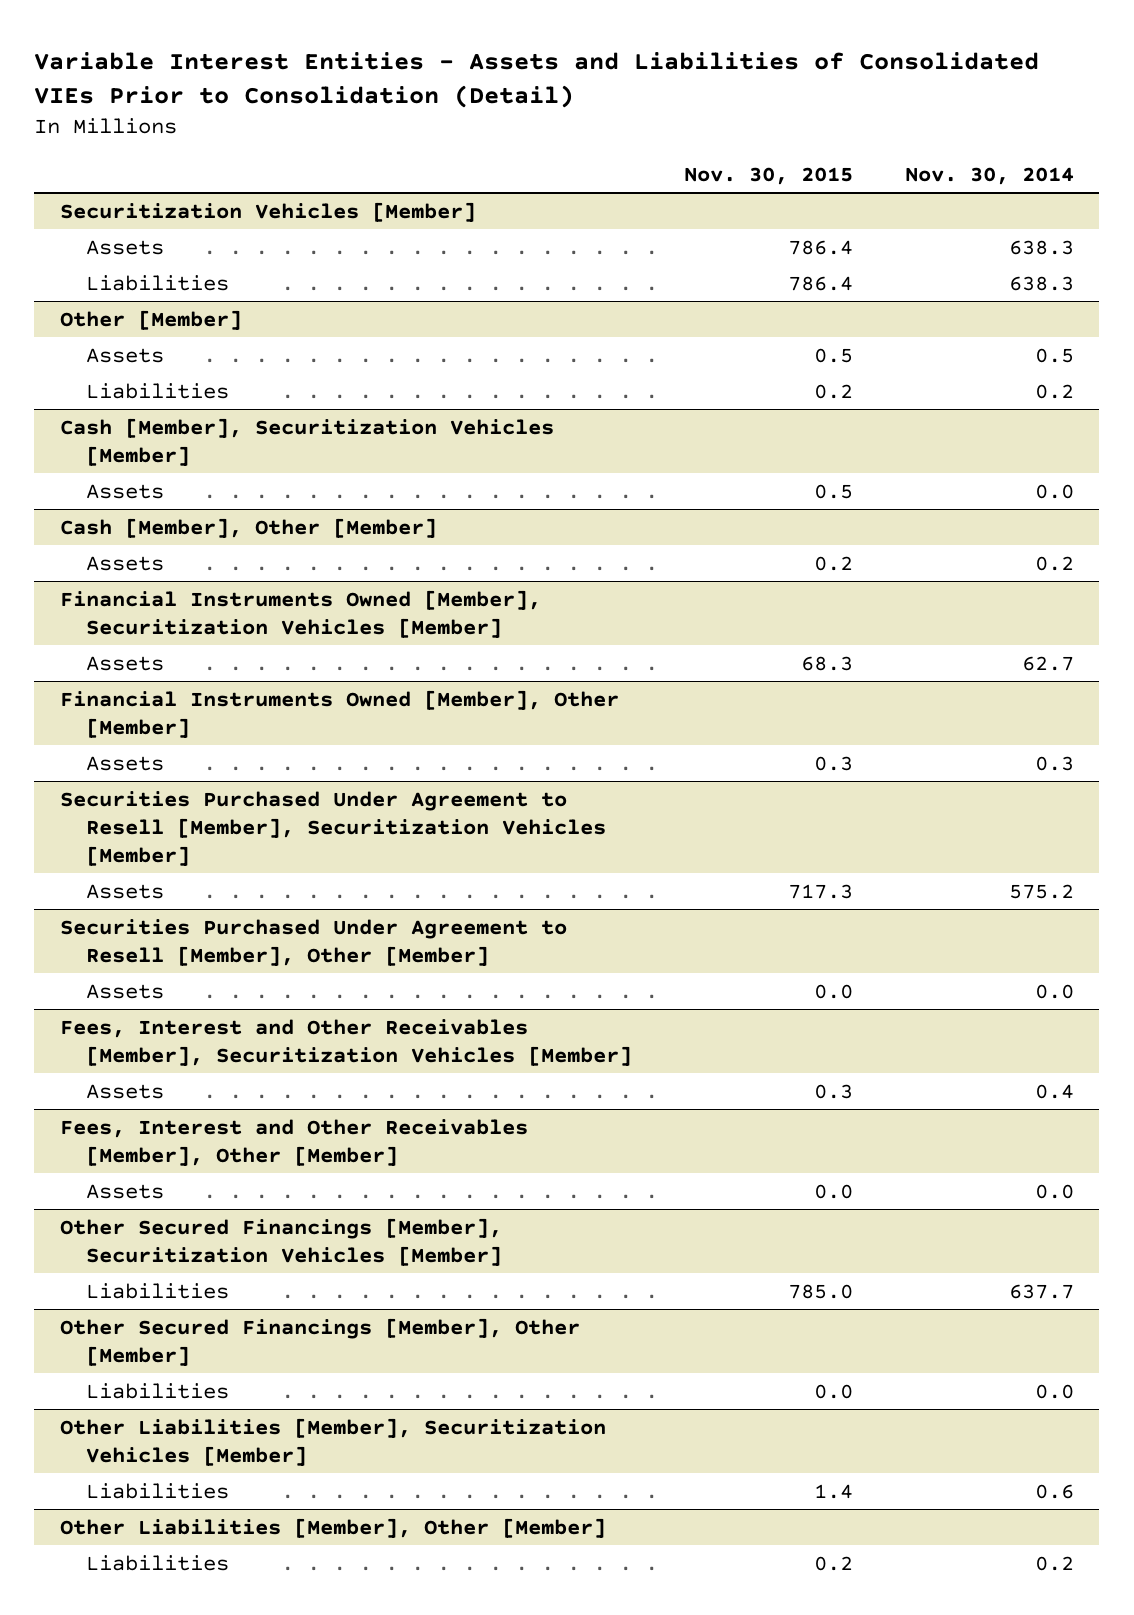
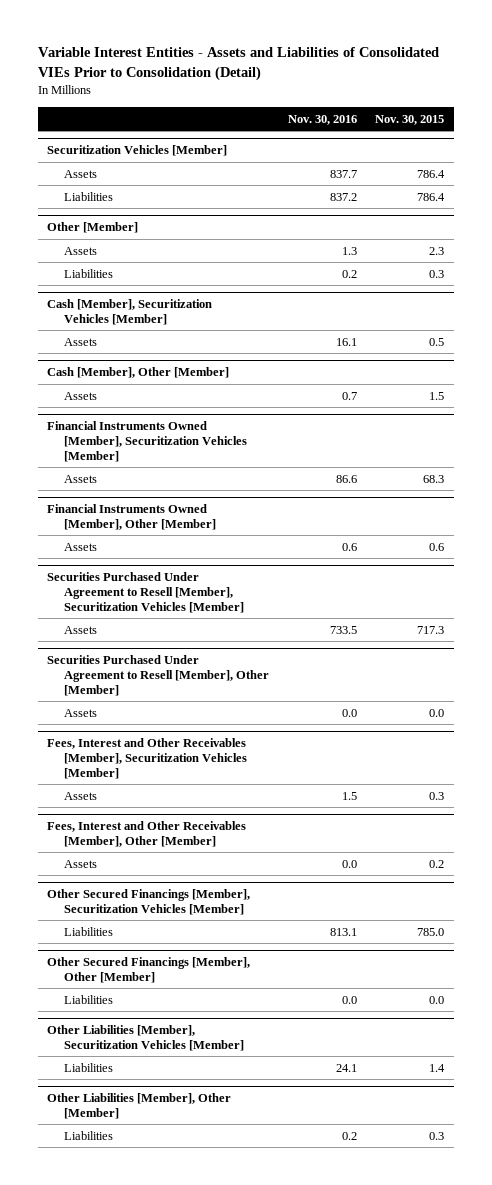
- | Nov. 30, 2015 | Nov. 30, 2014
+ | Nov. 30, 2016 | Nov. 30, 2015
@ Other [Member]
- Assets | 0.5 | 0.5
- Liabilities | 0.2 | 0.2
+ Assets | 1.3 | 2.3
+ Liabilities | 0.2 | 0.3
@ Cash [Member], Other [Member]
- Assets | 0.2 | 0.2
+ Assets | 0.7 | 1.5
@ Financial Instruments Owned [Member], Other [Member]
- Assets | 0.3 | 0.3
+ Assets | 0.6 | 0.6
@ Fees, Interest and Other Receivables [Member], Other [Member]
- Assets | 0.0 | 0.0
+ Assets | 0.0 | 0.2
@ Other Liabilities [Member], Other [Member]
- Liabilities | 0.2 | 0.2
+ Liabilities | 0.2 | 0.3

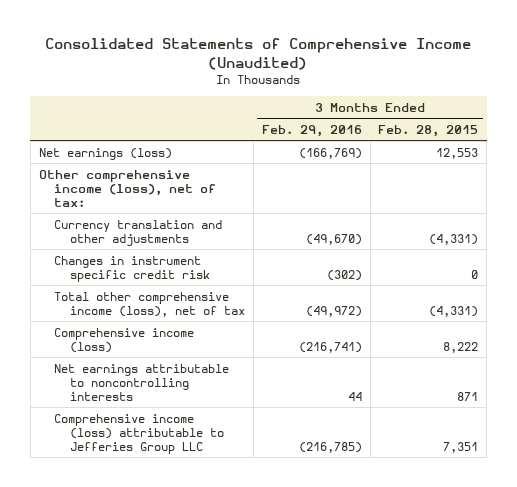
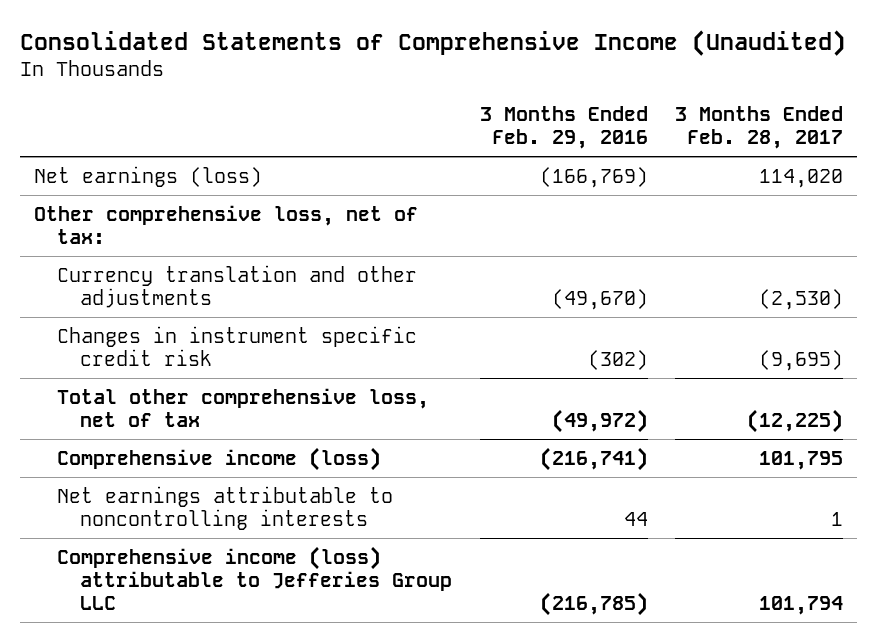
- | 3 Months Ended Feb. 29, 2016 | 3 Months Ended Feb. 28, 2015
+ | 3 Months Ended Feb. 29, 2016 | 3 Months Ended Feb. 28, 2017
- Other comprehensive income (loss), net of tax:
+ Other comprehensive loss, net of tax:
- Total other comprehensive income (loss), net of tax | (49,972) | (4,331)
+ Total other comprehensive loss, net of tax | (49,972) | (12,225)

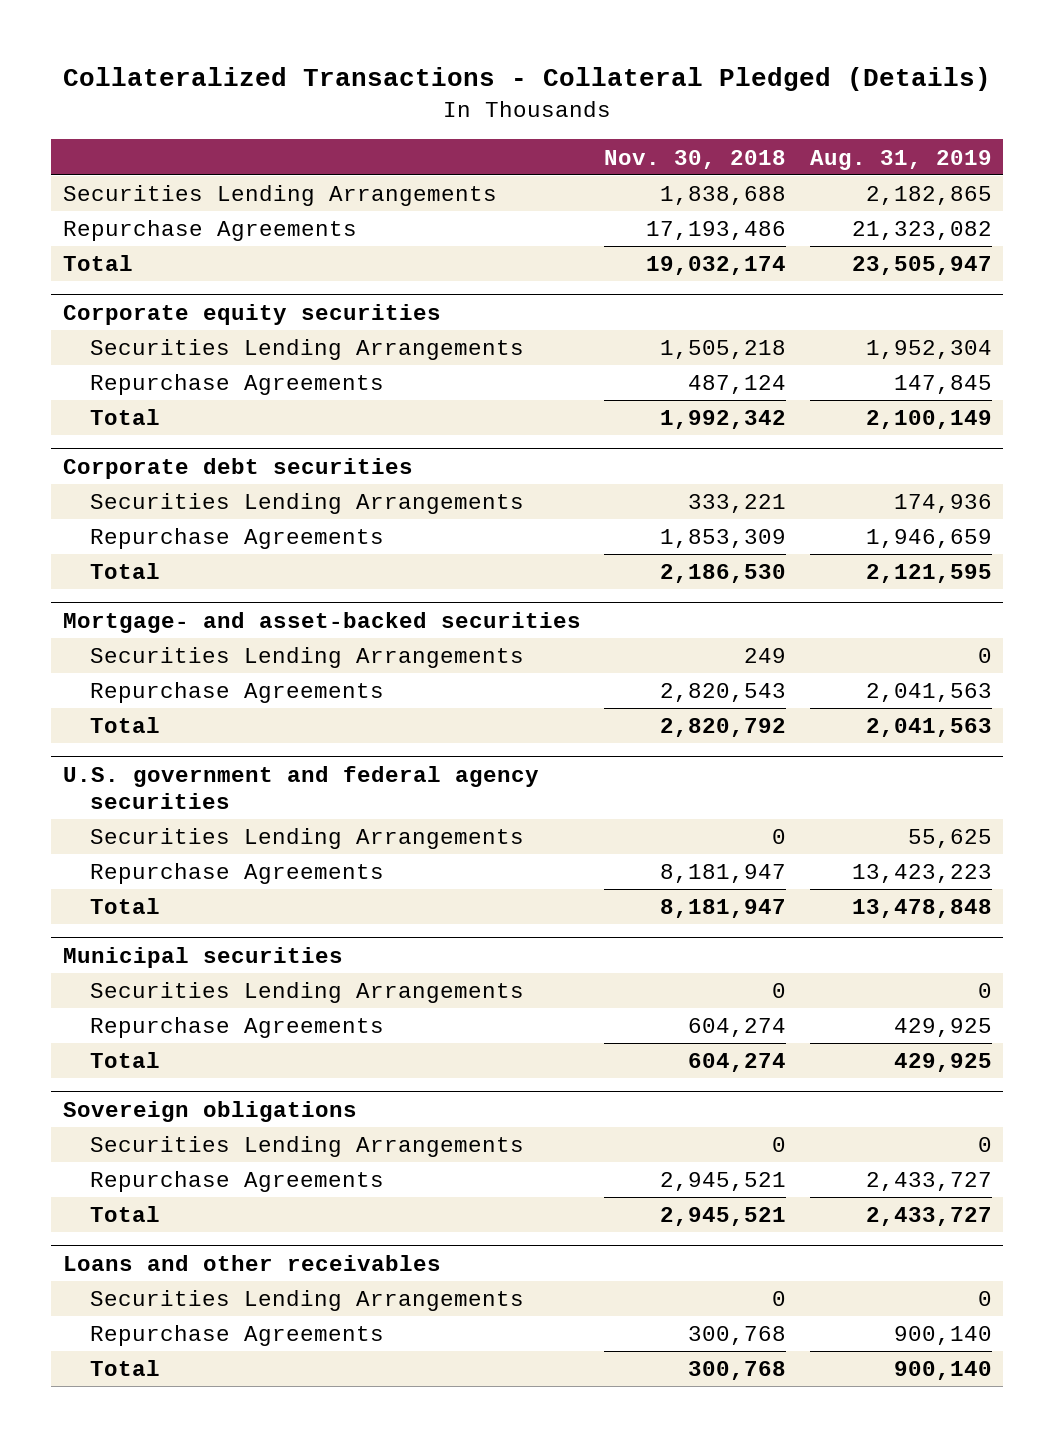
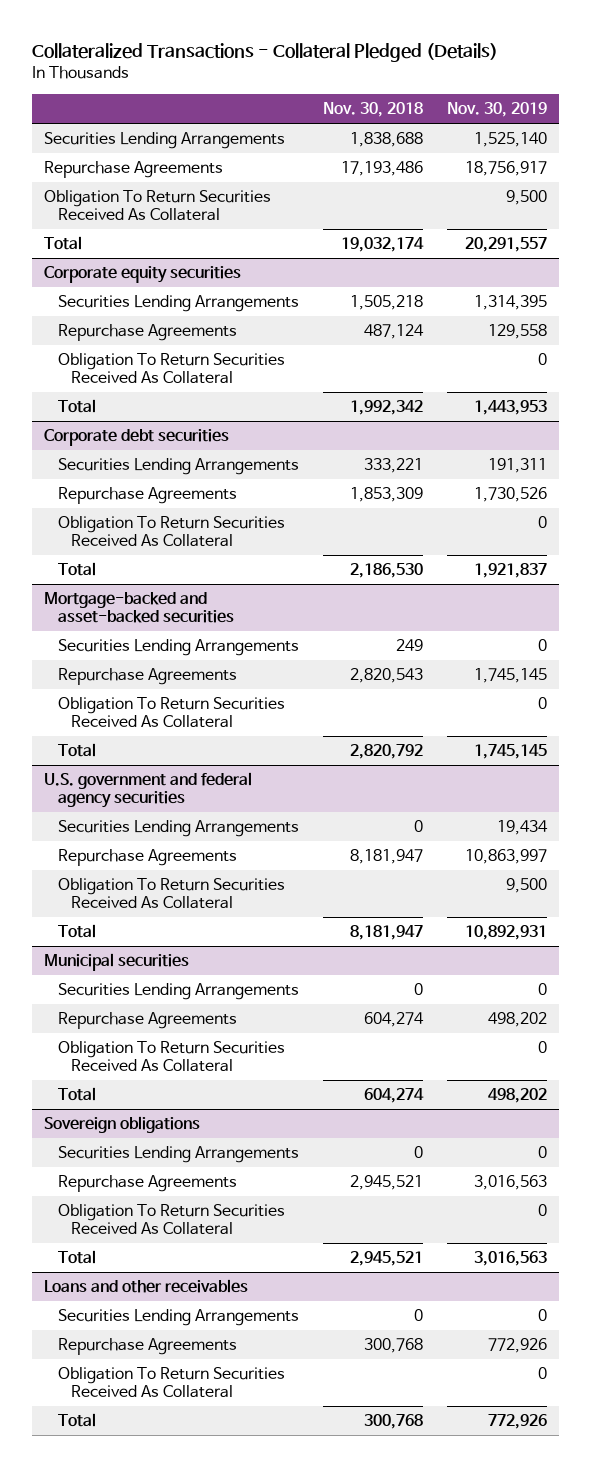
- | Nov. 30, 2018 | Aug. 31, 2019
+ | Nov. 30, 2018 | Nov. 30, 2019
+ Obligation To Return Securities Received As Collateral | | 9,500
@ Corporate equity securities
+ Obligation To Return Securities Received As Collateral | | 0
@ Corporate debt securities
+ Obligation To Return Securities Received As Collateral | | 0
- Mortgage- and asset-backed securities
+ Mortgage-backed and asset-backed securities
+ Obligation To Return Securities Received As Collateral | | 0
@ U.S. government and federal agency securities
+ Obligation To Return Securities Received As Collateral | | 9,500
@ Municipal securities
+ Obligation To Return Securities Received As Collateral | | 0
@ Sovereign obligations
+ Obligation To Return Securities Received As Collateral | | 0
@ Loans and other receivables
+ Obligation To Return Securities Received As Collateral | | 0

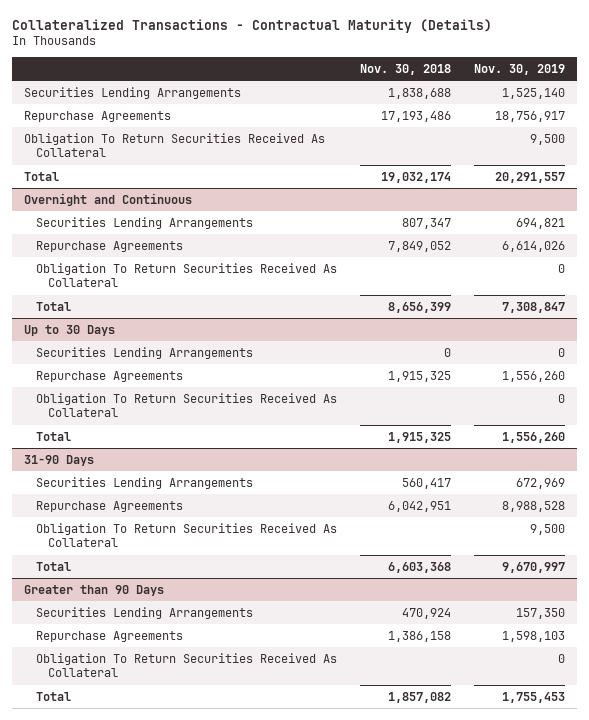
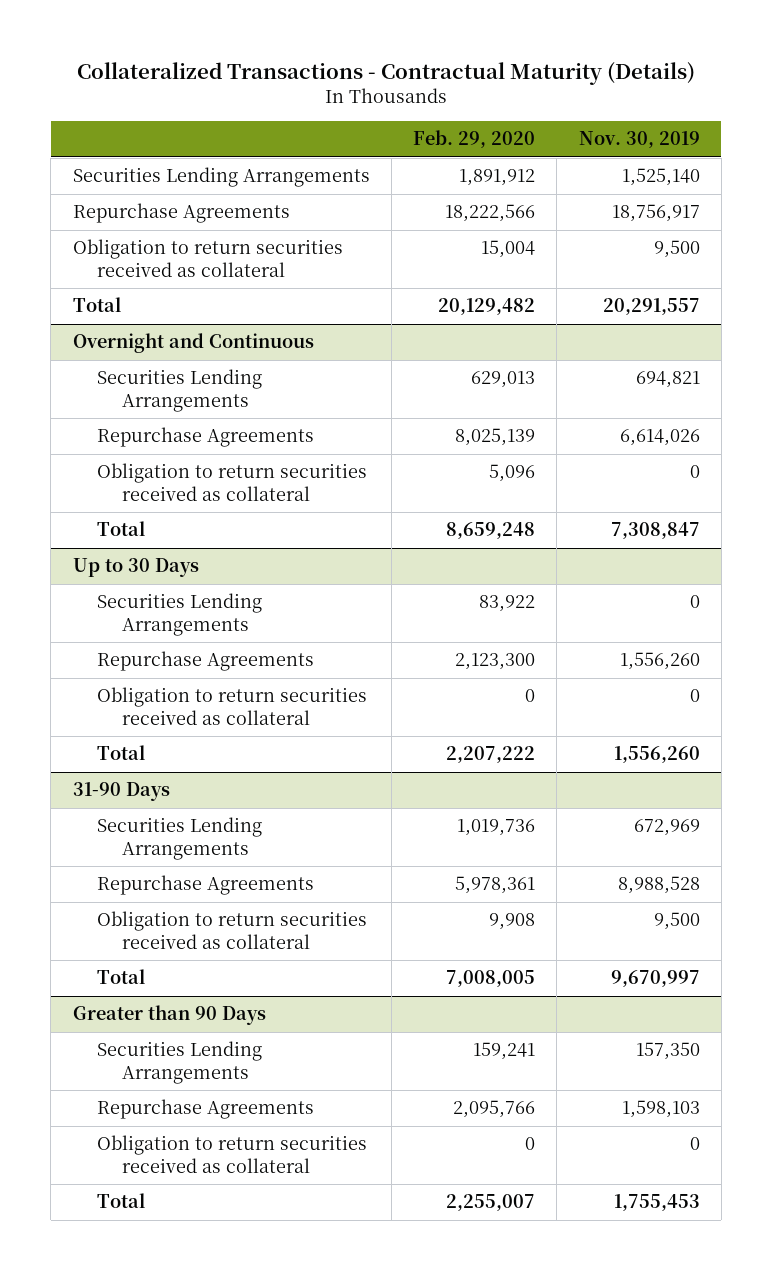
- | Nov. 30, 2018 | Nov. 30, 2019
+ | Feb. 29, 2020 | Nov. 30, 2019
- Obligation To Return Securities Received As Collateral | | 9,500
+ Obligation to return securities received as collateral | 15,004 | 9,500
@ Overnight and Continuous
- Obligation To Return Securities Received As Collateral | | 0
+ Obligation to return securities received as collateral | 5,096 | 0
@ Up to 30 Days
- Obligation To Return Securities Received As Collateral | | 0
+ Obligation to return securities received as collateral | 0 | 0
@ 31-90 Days
- Obligation To Return Securities Received As Collateral | | 9,500
+ Obligation to return securities received as collateral | 9,908 | 9,500
@ Greater than 90 Days
- Obligation To Return Securities Received As Collateral | | 0
+ Obligation to return securities received as collateral | 0 | 0

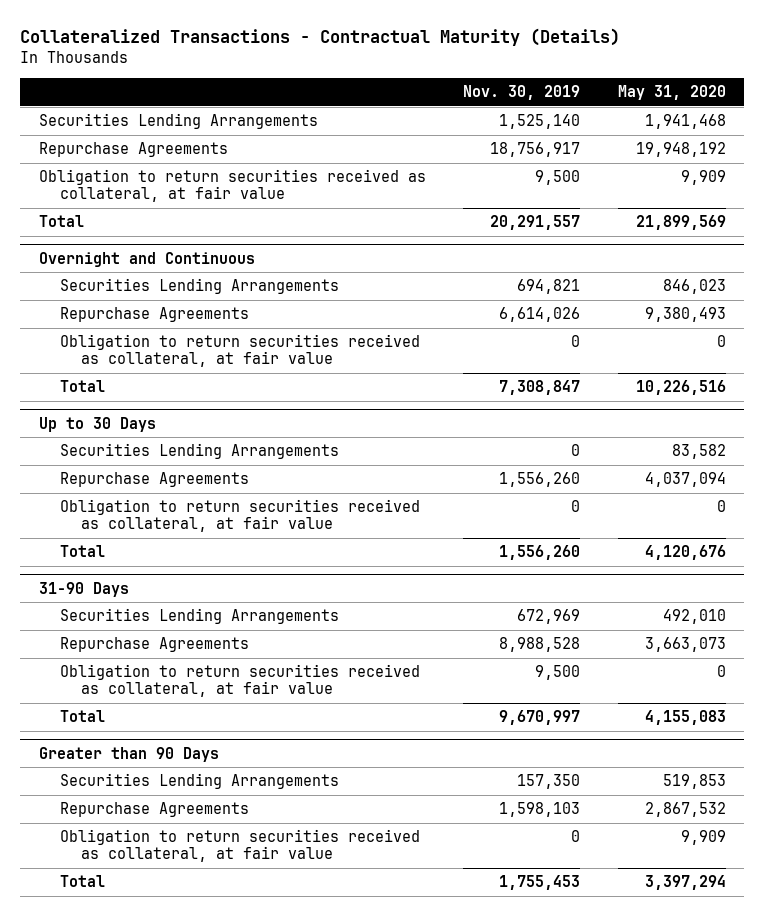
- | Feb. 29, 2020 | Nov. 30, 2019
+ | Nov. 30, 2019 | May 31, 2020
- Obligation to return securities received as collateral | 15,004 | 9,500
+ Obligation to return securities received as collateral, at fair value | 9,500 | 9,909
@ Overnight and Continuous
- Obligation to return securities received as collateral | 5,096 | 0
+ Obligation to return securities received as collateral, at fair value | 0 | 0
@ Up to 30 Days
- Obligation to return securities received as collateral | 0 | 0
+ Obligation to return securities received as collateral, at fair value | 0 | 0
@ 31-90 Days
- Obligation to return securities received as collateral | 9,908 | 9,500
+ Obligation to return securities received as collateral, at fair value | 9,500 | 0
@ Greater than 90 Days
- Obligation to return securities received as collateral | 0 | 0
+ Obligation to return securities received as collateral, at fair value | 0 | 9,909

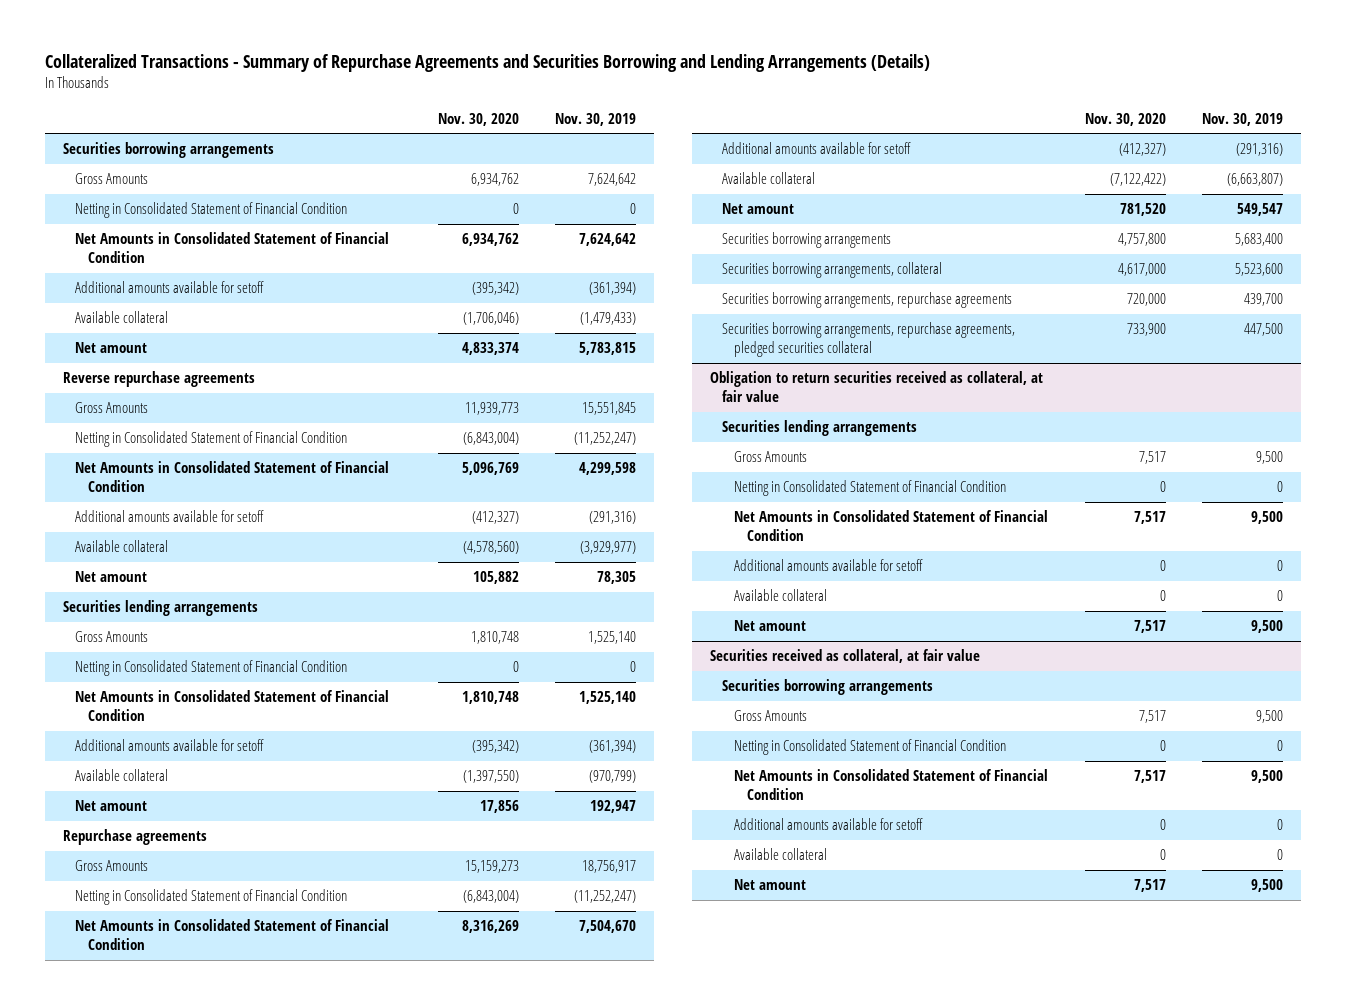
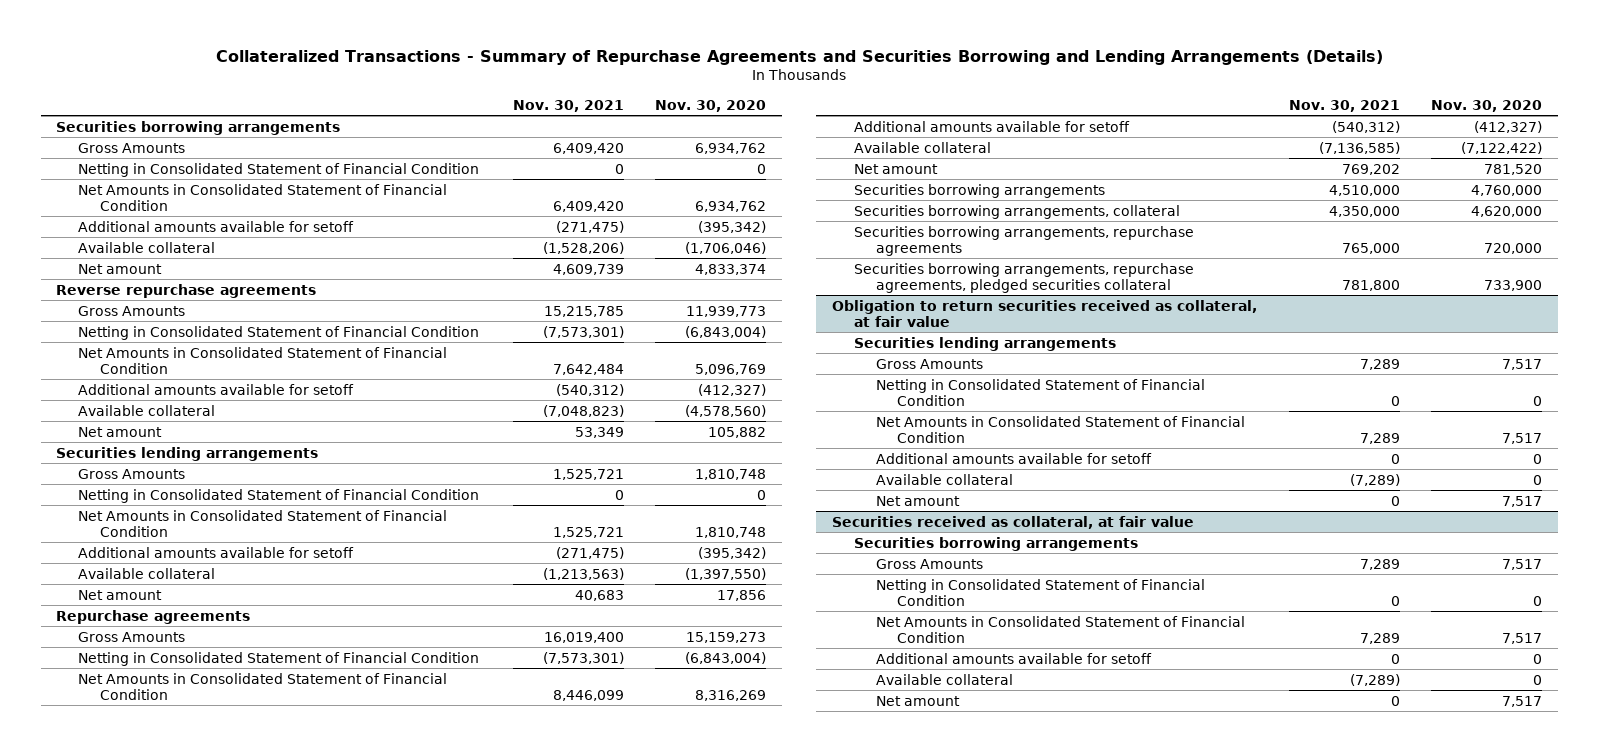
- | Nov. 30, 2020 | Nov. 30, 2019
+ | Nov. 30, 2021 | Nov. 30, 2020
- Securities borrowing arrangements | 4,757,800 | 5,683,400
- Securities borrowing arrangements, collateral | 4,617,000 | 5,523,600
+ Securities borrowing arrangements | 4,510,000 | 4,760,000
+ Securities borrowing arrangements, collateral | 4,350,000 | 4,620,000

